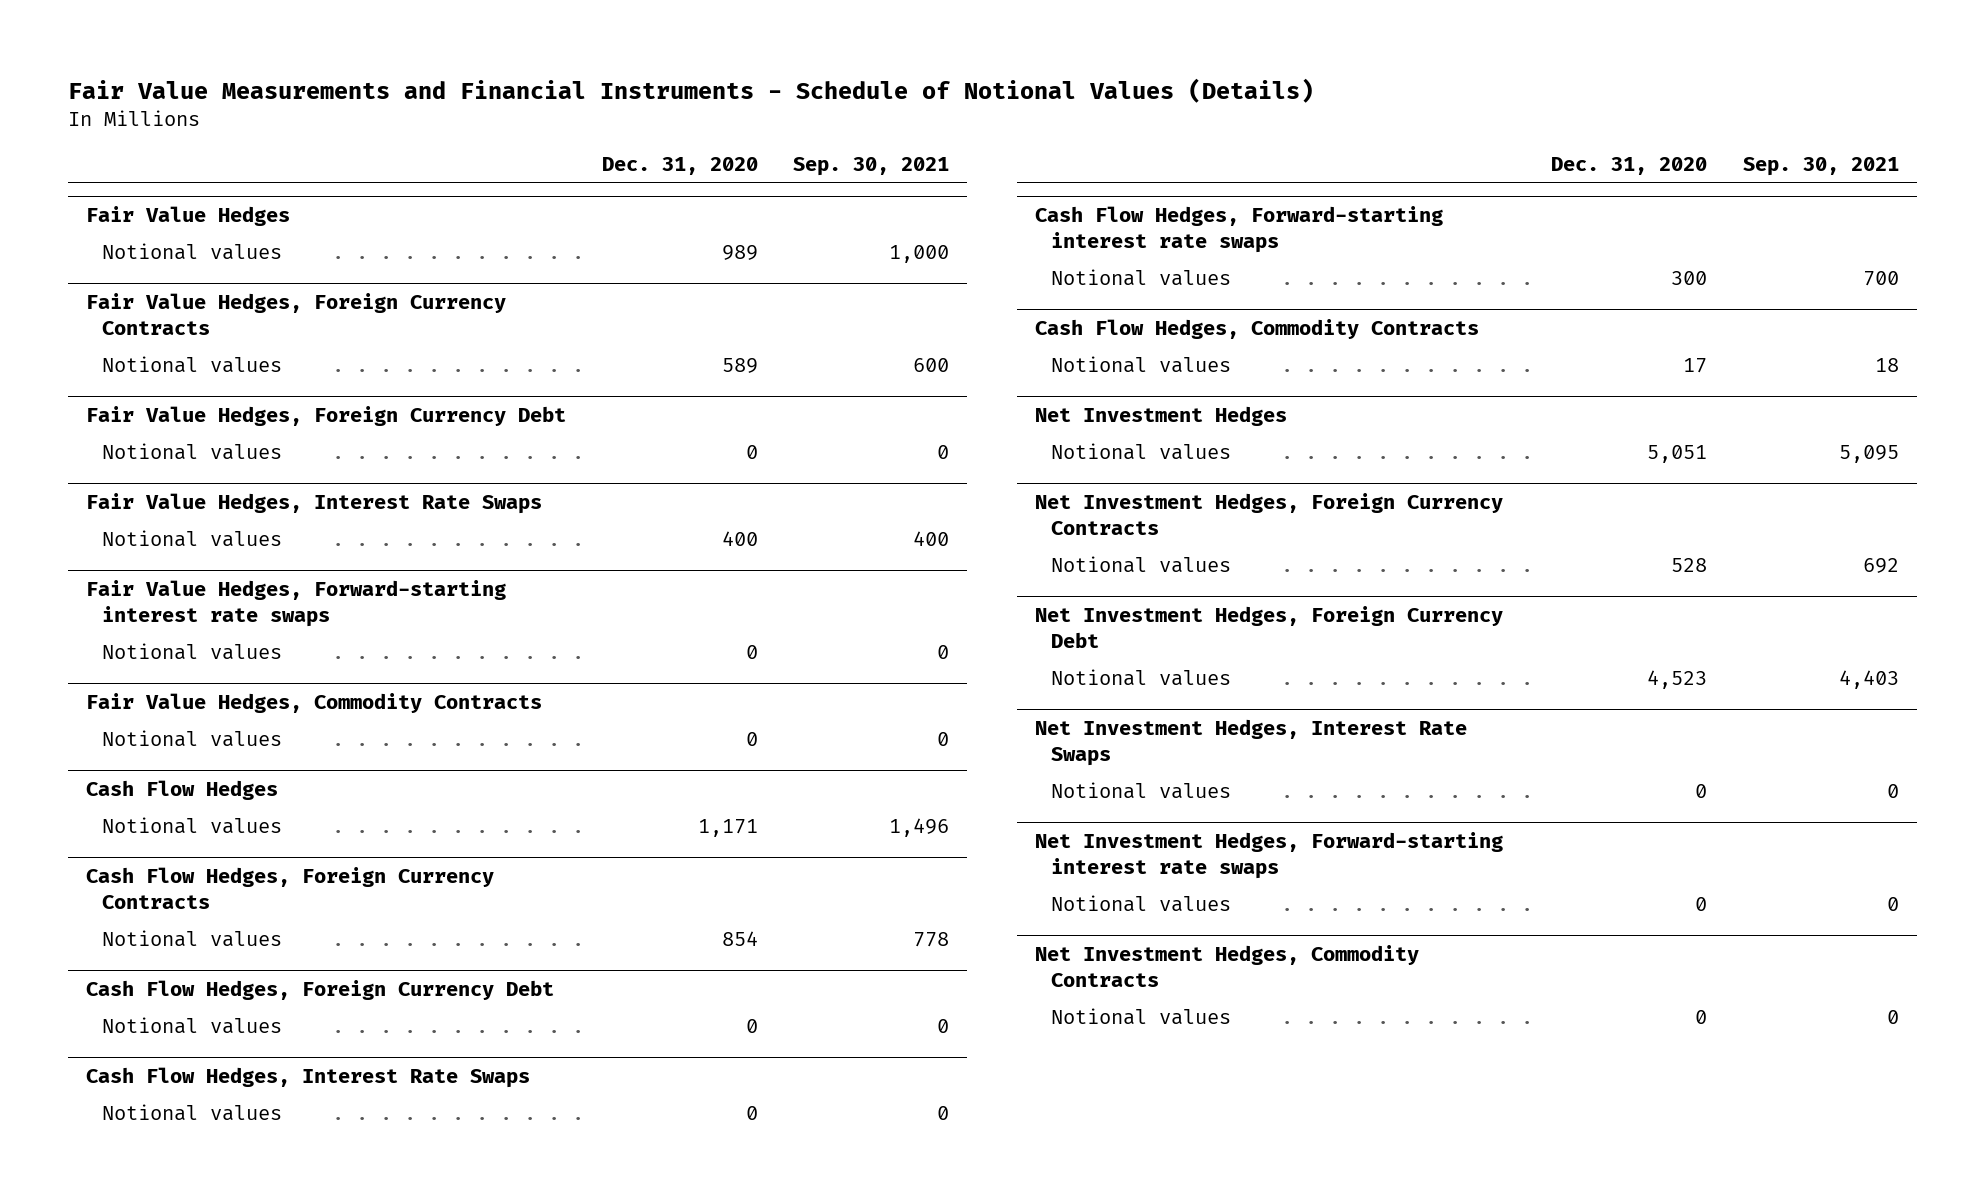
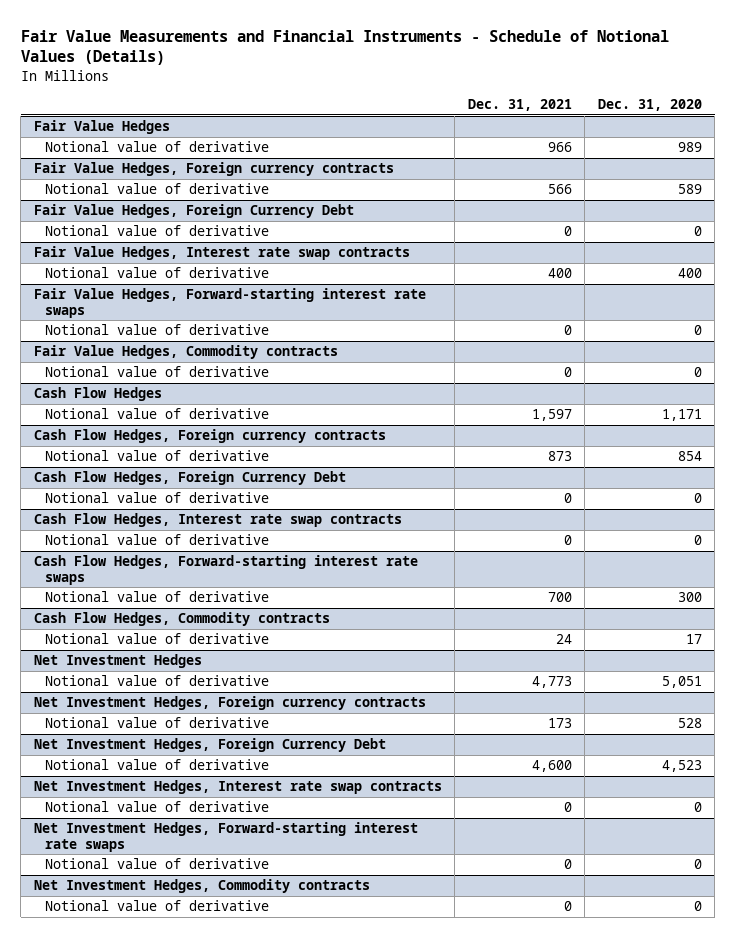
- | Dec. 31, 2020 | Sep. 30, 2021
+ | Dec. 31, 2021 | Dec. 31, 2020
@ Fair Value Hedges
- Notional values | 989 | 1,000
- Fair Value Hedges, Foreign Currency Contracts
- Notional values | 589 | 600
@ Fair Value Hedges
+ Notional value of derivative | 966 | 989
+ Fair Value Hedges, Foreign currency contracts
+ Notional value of derivative | 566 | 589
@ Fair Value Hedges, Foreign Currency Debt
- Notional values | 0 | 0
- Fair Value Hedges, Interest Rate Swaps
- Notional values | 400 | 400
@ Fair Value Hedges, Foreign Currency Debt
+ Notional value of derivative | 0 | 0
+ Fair Value Hedges, Interest rate swap contracts
+ Notional value of derivative | 400 | 400
@ Fair Value Hedges, Forward-starting interest rate swaps
- Notional values | 0 | 0
- Fair Value Hedges, Commodity Contracts
- Notional values | 0 | 0
@ Fair Value Hedges, Forward-starting interest rate swaps
+ Notional value of derivative | 0 | 0
+ Fair Value Hedges, Commodity contracts
+ Notional value of derivative | 0 | 0
@ Cash Flow Hedges
- Notional values | 1,171 | 1,496
- Cash Flow Hedges, Foreign Currency Contracts
- Notional values | 854 | 778
@ Cash Flow Hedges
+ Notional value of derivative | 1,597 | 1,171
+ Cash Flow Hedges, Foreign currency contracts
+ Notional value of derivative | 873 | 854
@ Cash Flow Hedges, Foreign Currency Debt
- Notional values | 0 | 0
- Cash Flow Hedges, Interest Rate Swaps
- Notional values | 0 | 0
@ Cash Flow Hedges, Foreign Currency Debt
+ Notional value of derivative | 0 | 0
+ Cash Flow Hedges, Interest rate swap contracts
+ Notional value of derivative | 0 | 0
@ Cash Flow Hedges, Forward-starting interest rate swaps
- Notional values | 300 | 700
- Cash Flow Hedges, Commodity Contracts
- Notional values | 17 | 18
@ Cash Flow Hedges, Forward-starting interest rate swaps
+ Notional value of derivative | 700 | 300
+ Cash Flow Hedges, Commodity contracts
+ Notional value of derivative | 24 | 17
@ Net Investment Hedges
- Notional values | 5,051 | 5,095
- Net Investment Hedges, Foreign Currency Contracts
- Notional values | 528 | 692
@ Net Investment Hedges
+ Notional value of derivative | 4,773 | 5,051
+ Net Investment Hedges, Foreign currency contracts
+ Notional value of derivative | 173 | 528
@ Net Investment Hedges, Foreign Currency Debt
- Notional values | 4,523 | 4,403
- Net Investment Hedges, Interest Rate Swaps
- Notional values | 0 | 0
@ Net Investment Hedges, Foreign Currency Debt
+ Notional value of derivative | 4,600 | 4,523
+ Net Investment Hedges, Interest rate swap contracts
+ Notional value of derivative | 0 | 0
@ Net Investment Hedges, Forward-starting interest rate swaps
- Notional values | 0 | 0
- Net Investment Hedges, Commodity Contracts
- Notional values | 0 | 0
@ Net Investment Hedges, Forward-starting interest rate swaps
+ Notional value of derivative | 0 | 0
+ Net Investment Hedges, Commodity contracts
+ Notional value of derivative | 0 | 0

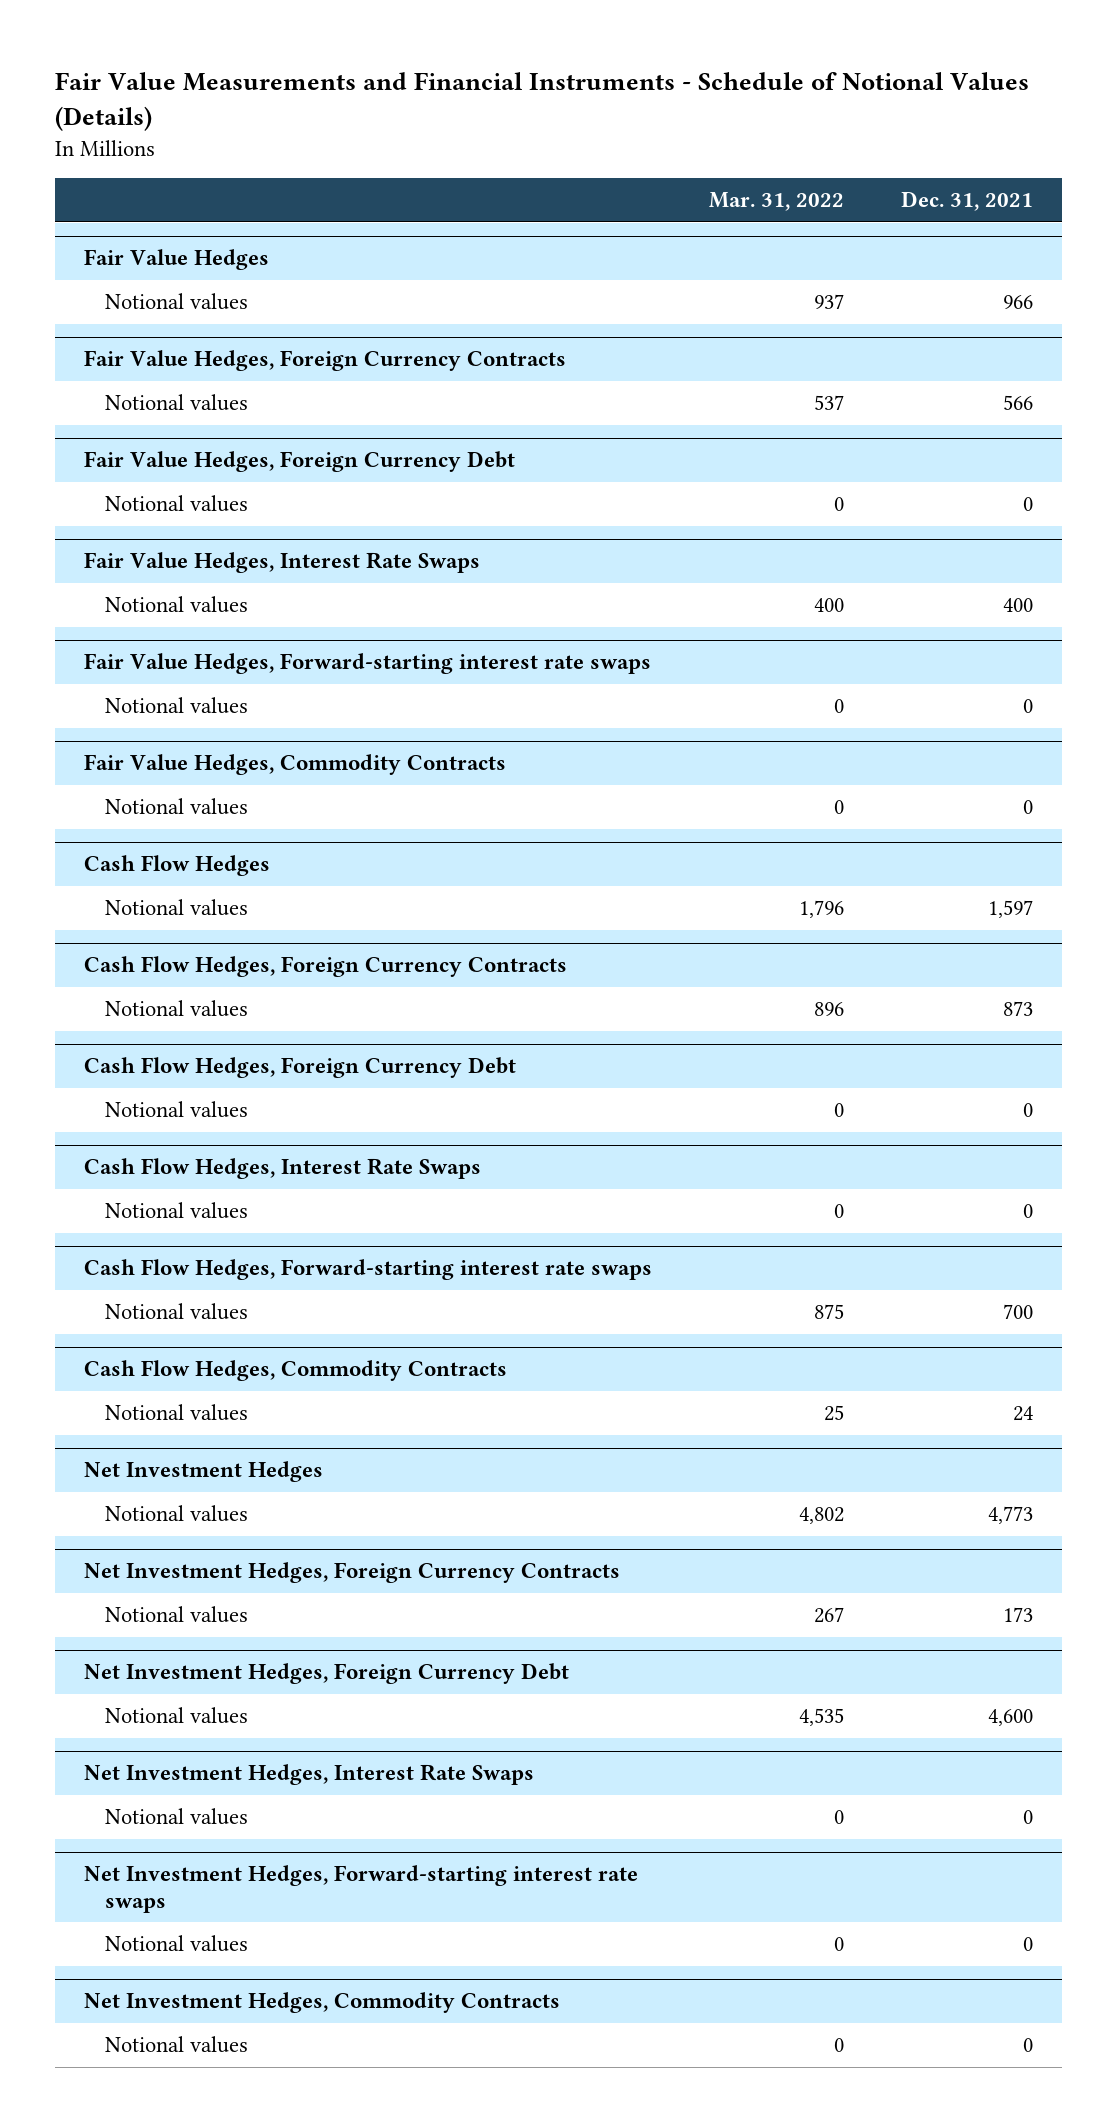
- | Dec. 31, 2021 | Dec. 31, 2020
+ | Mar. 31, 2022 | Dec. 31, 2021
@ Fair Value Hedges
- Notional value of derivative | 966 | 989
- Fair Value Hedges, Foreign currency contracts
- Notional value of derivative | 566 | 589
@ Fair Value Hedges
+ Notional values | 937 | 966
+ Fair Value Hedges, Foreign Currency Contracts
+ Notional values | 537 | 566
@ Fair Value Hedges, Foreign Currency Debt
- Notional value of derivative | 0 | 0
- Fair Value Hedges, Interest rate swap contracts
- Notional value of derivative | 400 | 400
@ Fair Value Hedges, Foreign Currency Debt
+ Notional values | 0 | 0
+ Fair Value Hedges, Interest Rate Swaps
+ Notional values | 400 | 400
@ Fair Value Hedges, Forward-starting interest rate swaps
- Notional value of derivative | 0 | 0
- Fair Value Hedges, Commodity contracts
- Notional value of derivative | 0 | 0
@ Fair Value Hedges, Forward-starting interest rate swaps
+ Notional values | 0 | 0
+ Fair Value Hedges, Commodity Contracts
+ Notional values | 0 | 0
@ Cash Flow Hedges
- Notional value of derivative | 1,597 | 1,171
- Cash Flow Hedges, Foreign currency contracts
- Notional value of derivative | 873 | 854
@ Cash Flow Hedges
+ Notional values | 1,796 | 1,597
+ Cash Flow Hedges, Foreign Currency Contracts
+ Notional values | 896 | 873
@ Cash Flow Hedges, Foreign Currency Debt
- Notional value of derivative | 0 | 0
- Cash Flow Hedges, Interest rate swap contracts
- Notional value of derivative | 0 | 0
@ Cash Flow Hedges, Foreign Currency Debt
+ Notional values | 0 | 0
+ Cash Flow Hedges, Interest Rate Swaps
+ Notional values | 0 | 0
@ Cash Flow Hedges, Forward-starting interest rate swaps
- Notional value of derivative | 700 | 300
- Cash Flow Hedges, Commodity contracts
- Notional value of derivative | 24 | 17
@ Cash Flow Hedges, Forward-starting interest rate swaps
+ Notional values | 875 | 700
+ Cash Flow Hedges, Commodity Contracts
+ Notional values | 25 | 24
@ Net Investment Hedges
- Notional value of derivative | 4,773 | 5,051
- Net Investment Hedges, Foreign currency contracts
- Notional value of derivative | 173 | 528
@ Net Investment Hedges
+ Notional values | 4,802 | 4,773
+ Net Investment Hedges, Foreign Currency Contracts
+ Notional values | 267 | 173
@ Net Investment Hedges, Foreign Currency Debt
- Notional value of derivative | 4,600 | 4,523
- Net Investment Hedges, Interest rate swap contracts
- Notional value of derivative | 0 | 0
@ Net Investment Hedges, Foreign Currency Debt
+ Notional values | 4,535 | 4,600
+ Net Investment Hedges, Interest Rate Swaps
+ Notional values | 0 | 0
@ Net Investment Hedges, Forward-starting interest rate swaps
- Notional value of derivative | 0 | 0
- Net Investment Hedges, Commodity contracts
- Notional value of derivative | 0 | 0
@ Net Investment Hedges, Forward-starting interest rate swaps
+ Notional values | 0 | 0
+ Net Investment Hedges, Commodity Contracts
+ Notional values | 0 | 0

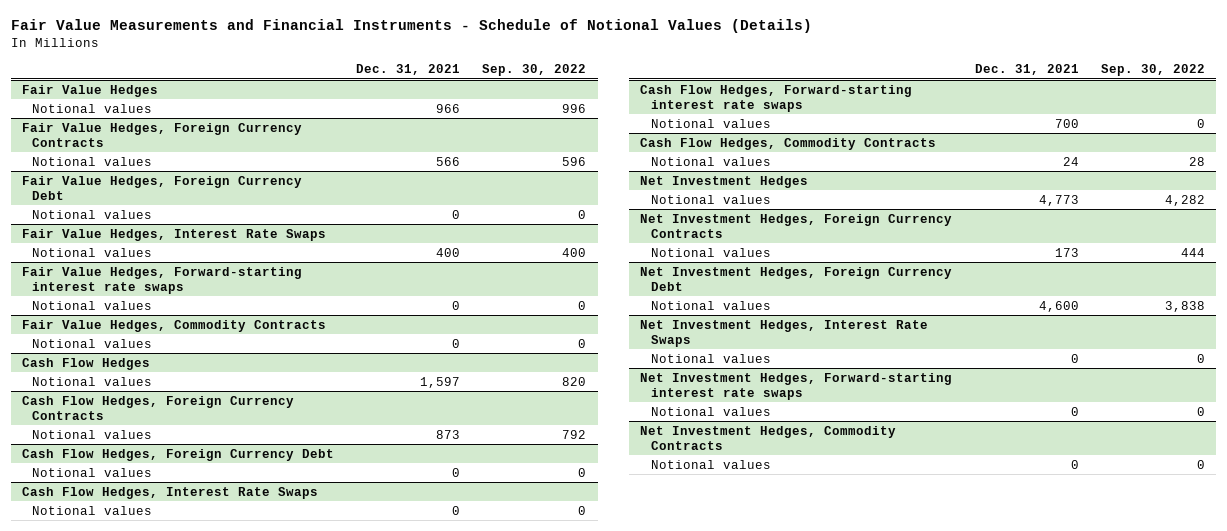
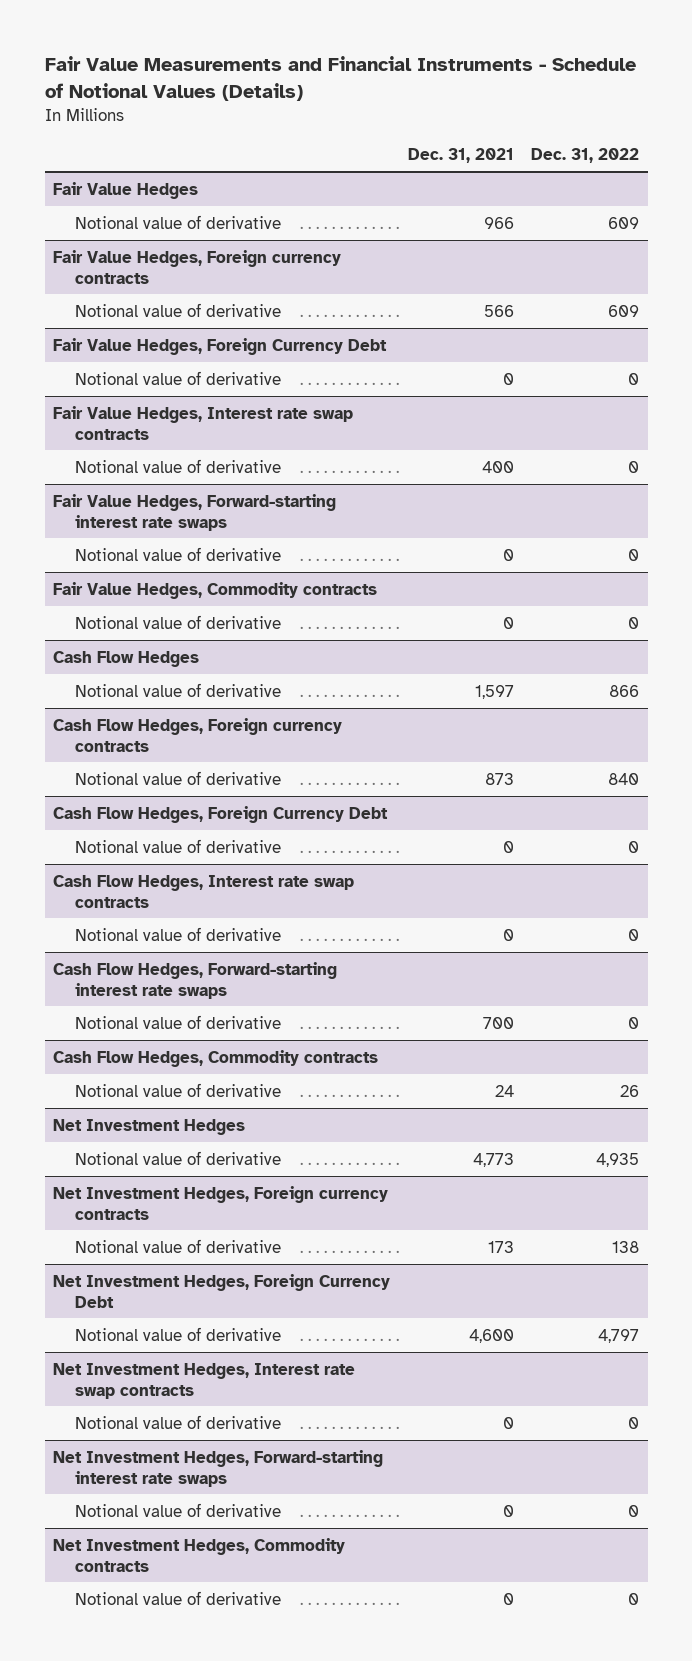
- | Dec. 31, 2021 | Sep. 30, 2022
+ | Dec. 31, 2021 | Dec. 31, 2022
@ Fair Value Hedges
- Notional values | 966 | 996
- Fair Value Hedges, Foreign Currency Contracts
- Notional values | 566 | 596
@ Fair Value Hedges
+ Notional value of derivative | 966 | 609
+ Fair Value Hedges, Foreign currency contracts
+ Notional value of derivative | 566 | 609
@ Fair Value Hedges, Foreign Currency Debt
- Notional values | 0 | 0
- Fair Value Hedges, Interest Rate Swaps
- Notional values | 400 | 400
@ Fair Value Hedges, Foreign Currency Debt
+ Notional value of derivative | 0 | 0
+ Fair Value Hedges, Interest rate swap contracts
+ Notional value of derivative | 400 | 0
@ Fair Value Hedges, Forward-starting interest rate swaps
- Notional values | 0 | 0
- Fair Value Hedges, Commodity Contracts
- Notional values | 0 | 0
@ Fair Value Hedges, Forward-starting interest rate swaps
+ Notional value of derivative | 0 | 0
+ Fair Value Hedges, Commodity contracts
+ Notional value of derivative | 0 | 0
@ Cash Flow Hedges
- Notional values | 1,597 | 820
- Cash Flow Hedges, Foreign Currency Contracts
- Notional values | 873 | 792
@ Cash Flow Hedges
+ Notional value of derivative | 1,597 | 866
+ Cash Flow Hedges, Foreign currency contracts
+ Notional value of derivative | 873 | 840
@ Cash Flow Hedges, Foreign Currency Debt
- Notional values | 0 | 0
- Cash Flow Hedges, Interest Rate Swaps
- Notional values | 0 | 0
@ Cash Flow Hedges, Foreign Currency Debt
+ Notional value of derivative | 0 | 0
+ Cash Flow Hedges, Interest rate swap contracts
+ Notional value of derivative | 0 | 0
@ Cash Flow Hedges, Forward-starting interest rate swaps
- Notional values | 700 | 0
- Cash Flow Hedges, Commodity Contracts
- Notional values | 24 | 28
@ Cash Flow Hedges, Forward-starting interest rate swaps
+ Notional value of derivative | 700 | 0
+ Cash Flow Hedges, Commodity contracts
+ Notional value of derivative | 24 | 26
@ Net Investment Hedges
- Notional values | 4,773 | 4,282
- Net Investment Hedges, Foreign Currency Contracts
- Notional values | 173 | 444
@ Net Investment Hedges
+ Notional value of derivative | 4,773 | 4,935
+ Net Investment Hedges, Foreign currency contracts
+ Notional value of derivative | 173 | 138
@ Net Investment Hedges, Foreign Currency Debt
- Notional values | 4,600 | 3,838
- Net Investment Hedges, Interest Rate Swaps
- Notional values | 0 | 0
@ Net Investment Hedges, Foreign Currency Debt
+ Notional value of derivative | 4,600 | 4,797
+ Net Investment Hedges, Interest rate swap contracts
+ Notional value of derivative | 0 | 0
@ Net Investment Hedges, Forward-starting interest rate swaps
- Notional values | 0 | 0
- Net Investment Hedges, Commodity Contracts
- Notional values | 0 | 0
@ Net Investment Hedges, Forward-starting interest rate swaps
+ Notional value of derivative | 0 | 0
+ Net Investment Hedges, Commodity contracts
+ Notional value of derivative | 0 | 0

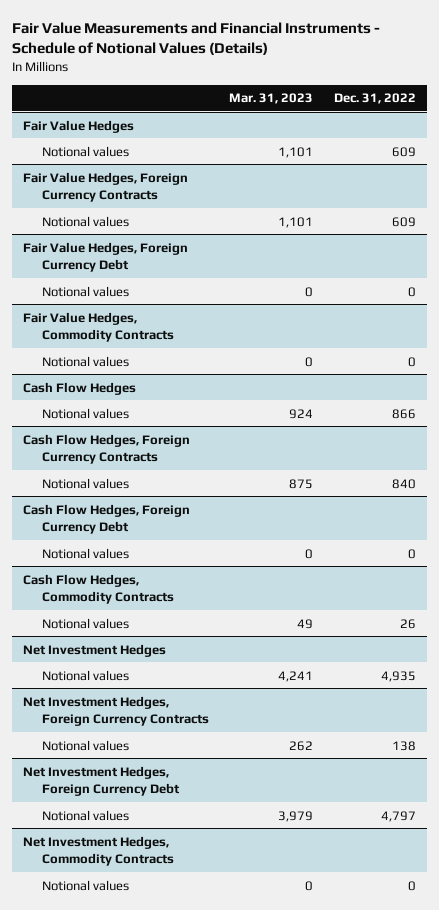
- | Dec. 31, 2021 | Dec. 31, 2022
+ | Mar. 31, 2023 | Dec. 31, 2022
@ Fair Value Hedges
- Notional value of derivative | 966 | 609
- Fair Value Hedges, Foreign currency contracts
- Notional value of derivative | 566 | 609
@ Fair Value Hedges
+ Notional values | 1,101 | 609
+ Fair Value Hedges, Foreign Currency Contracts
+ Notional values | 1,101 | 609
@ Fair Value Hedges, Foreign Currency Debt
- Notional value of derivative | 0 | 0
- Fair Value Hedges, Interest rate swap contracts
- Notional value of derivative | 400 | 0
- Fair Value Hedges, Forward-starting interest rate swaps
- Notional value of derivative | 0 | 0
- Fair Value Hedges, Commodity contracts
- Notional value of derivative | 0 | 0
@ Fair Value Hedges, Foreign Currency Debt
+ Notional values | 0 | 0
+ Fair Value Hedges, Commodity Contracts
+ Notional values | 0 | 0
@ Cash Flow Hedges
- Notional value of derivative | 1,597 | 866
- Cash Flow Hedges, Foreign currency contracts
- Notional value of derivative | 873 | 840
@ Cash Flow Hedges
+ Notional values | 924 | 866
+ Cash Flow Hedges, Foreign Currency Contracts
+ Notional values | 875 | 840
@ Cash Flow Hedges, Foreign Currency Debt
- Notional value of derivative | 0 | 0
- Cash Flow Hedges, Interest rate swap contracts
- Notional value of derivative | 0 | 0
- Cash Flow Hedges, Forward-starting interest rate swaps
- Notional value of derivative | 700 | 0
- Cash Flow Hedges, Commodity contracts
- Notional value of derivative | 24 | 26
@ Cash Flow Hedges, Foreign Currency Debt
+ Notional values | 0 | 0
+ Cash Flow Hedges, Commodity Contracts
+ Notional values | 49 | 26
@ Net Investment Hedges
- Notional value of derivative | 4,773 | 4,935
- Net Investment Hedges, Foreign currency contracts
- Notional value of derivative | 173 | 138
@ Net Investment Hedges
+ Notional values | 4,241 | 4,935
+ Net Investment Hedges, Foreign Currency Contracts
+ Notional values | 262 | 138
@ Net Investment Hedges, Foreign Currency Debt
- Notional value of derivative | 4,600 | 4,797
- Net Investment Hedges, Interest rate swap contracts
- Notional value of derivative | 0 | 0
- Net Investment Hedges, Forward-starting interest rate swaps
- Notional value of derivative | 0 | 0
- Net Investment Hedges, Commodity contracts
- Notional value of derivative | 0 | 0
@ Net Investment Hedges, Foreign Currency Debt
+ Notional values | 3,979 | 4,797
+ Net Investment Hedges, Commodity Contracts
+ Notional values | 0 | 0

